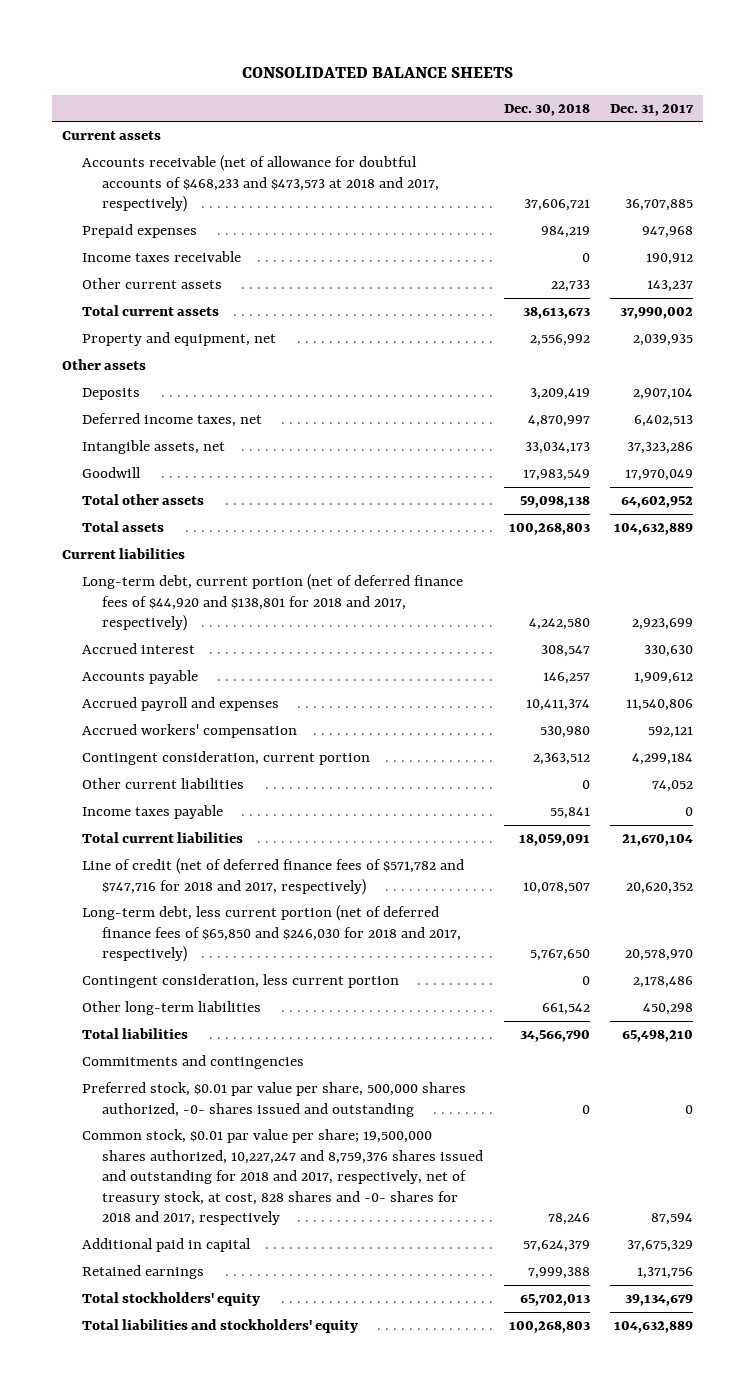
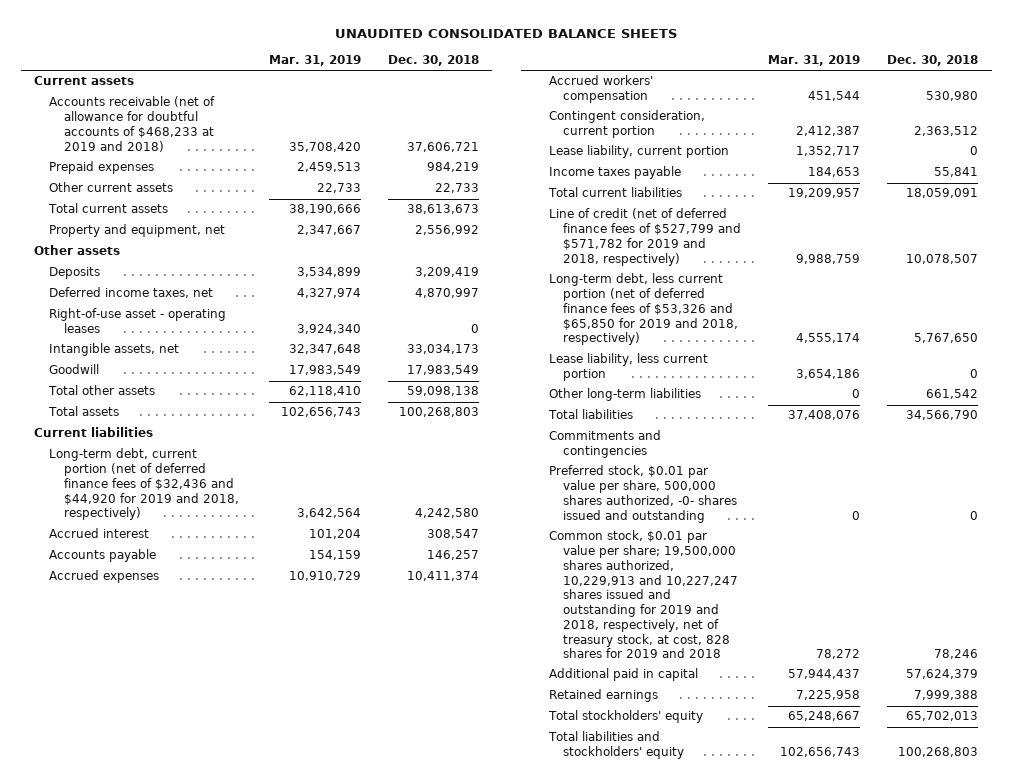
- CONSOLIDATED BALANCE SHEETS
+ UNAUDITED CONSOLIDATED BALANCE SHEETS
- | Dec. 30, 2018 | Dec. 31, 2017
+ | Mar. 31, 2019 | Dec. 30, 2018
- Accounts receivable (net of allowance for doubtful accounts of $468,233 and $473,573 at 2018 and 2017, respectively) | 37,606,721 | 36,707,885
+ Accounts receivable (net of allowance for doubtful accounts of $468,233 at 2019 and 2018) | 35,708,420 | 37,606,721
- Income taxes receivable | 0 | 190,912
+ Right-of-use asset - operating leases | 3,924,340 | 0
- Long-term debt, current portion (net of deferred finance fees of $44,920 and $138,801 for 2018 and 2017, respectively) | 4,242,580 | 2,923,699
+ Long-term debt, current portion (net of deferred finance fees of $32,436 and $44,920 for 2019 and 2018, respectively) | 3,642,564 | 4,242,580
- Accrued payroll and expenses | 10,411,374 | 11,540,806
+ Accrued expenses | 10,910,729 | 10,411,374
- Other current liabilities | 0 | 74,052
+ Lease liability, current portion | 1,352,717 | 0
- Line of credit (net of deferred finance fees of $571,782 and $747,716 for 2018 and 2017, respectively) | 10,078,507 | 20,620,352
- Long-term debt, less current portion (net of deferred finance fees of $65,850 and $246,030 for 2018 and 2017, respectively) | 5,767,650 | 20,578,970
- Contingent consideration, less current portion | 0 | 2,178,486
+ Line of credit (net of deferred finance fees of $527,799 and $571,782 for 2019 and 2018, respectively) | 9,988,759 | 10,078,507
+ Long-term debt, less current portion (net of deferred finance fees of $53,326 and $65,850 for 2019 and 2018, respectively) | 4,555,174 | 5,767,650
+ Lease liability, less current portion | 3,654,186 | 0
- Common stock, $0.01 par value per share; 19,500,000 shares authorized, 10,227,247 and 8,759,376 shares issued and outstanding for 2018 and 2017, respectively, net of treasury stock, at cost, 828 shares and -0- shares for 2018 and 2017, respectively | 78,246 | 87,594
+ Common stock, $0.01 par value per share; 19,500,000 shares authorized, 10,229,913 and 10,227,247 shares issued and outstanding for 2019 and 2018, respectively, net of treasury stock, at cost, 828 shares for 2019 and 2018 | 78,272 | 78,246

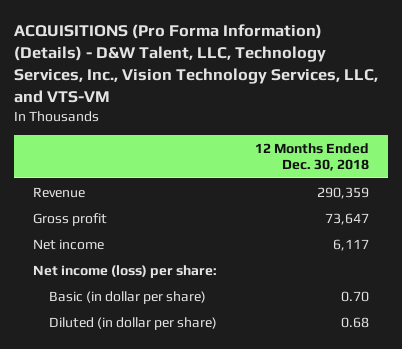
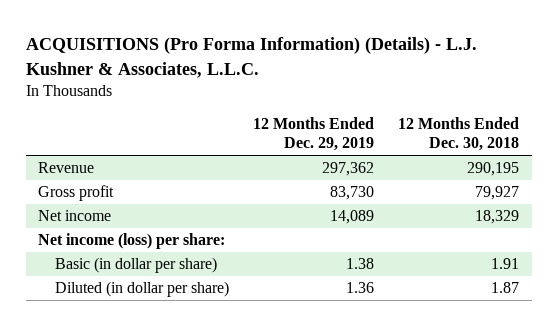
- ACQUISITIONS (Pro Forma Information) (Details) - D&W Talent, LLC, Technology Services, Inc., Vision Technology Services, LLC, and VTS-VM
+ ACQUISITIONS (Pro Forma Information) (Details) - L.J. Kushner & Associates, L.L.C.
- | 12 Months Ended Dec. 30, 2018
+ | 12 Months Ended Dec. 29, 2019 | 12 Months Ended Dec. 30, 2018
- Revenue | 290,359
- Gross profit | 73,647
- Net income | 6,117
+ Revenue | 297,362 | 290,195
+ Gross profit | 83,730 | 79,927
+ Net income | 14,089 | 18,329
- Basic (in dollar per share) | 0.70
- Diluted (in dollar per share) | 0.68
+ Basic (in dollar per share) | 1.38 | 1.91
+ Diluted (in dollar per share) | 1.36 | 1.87

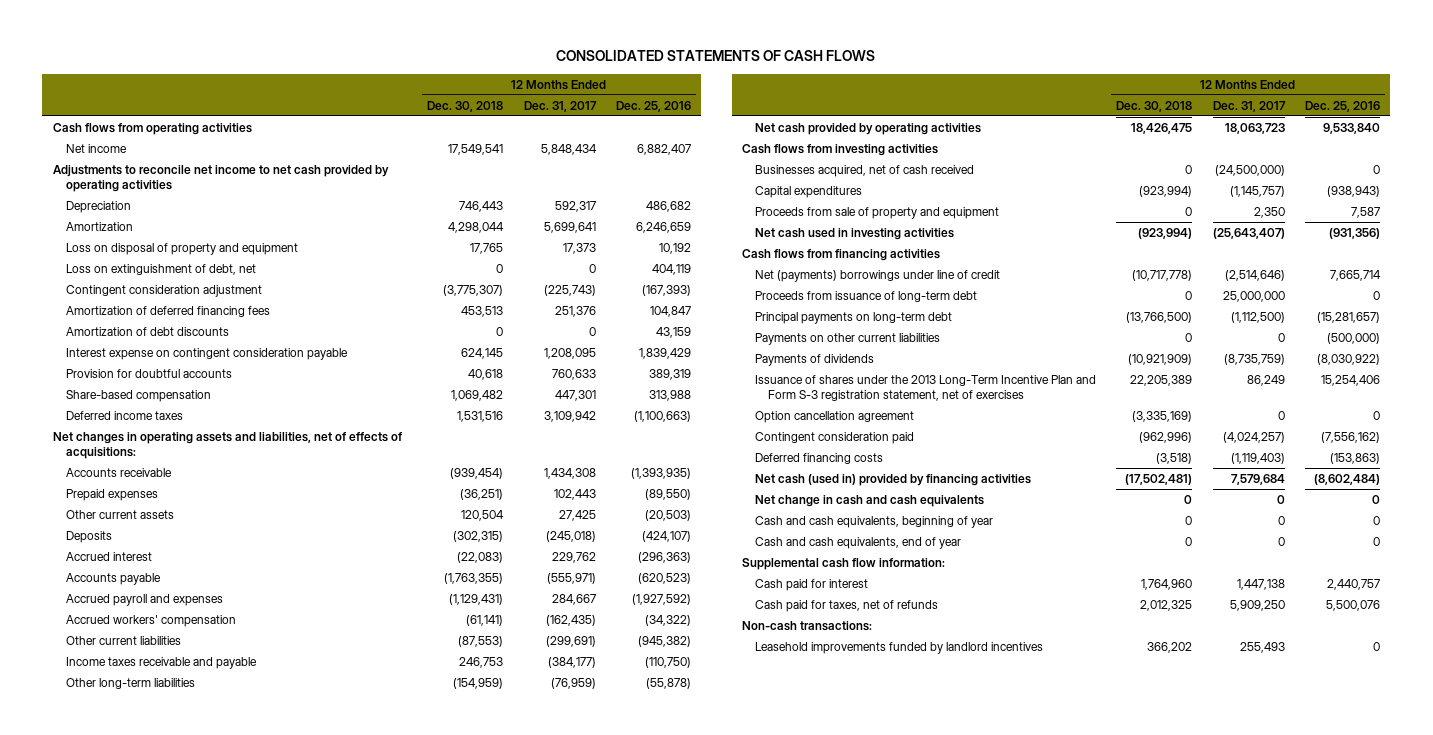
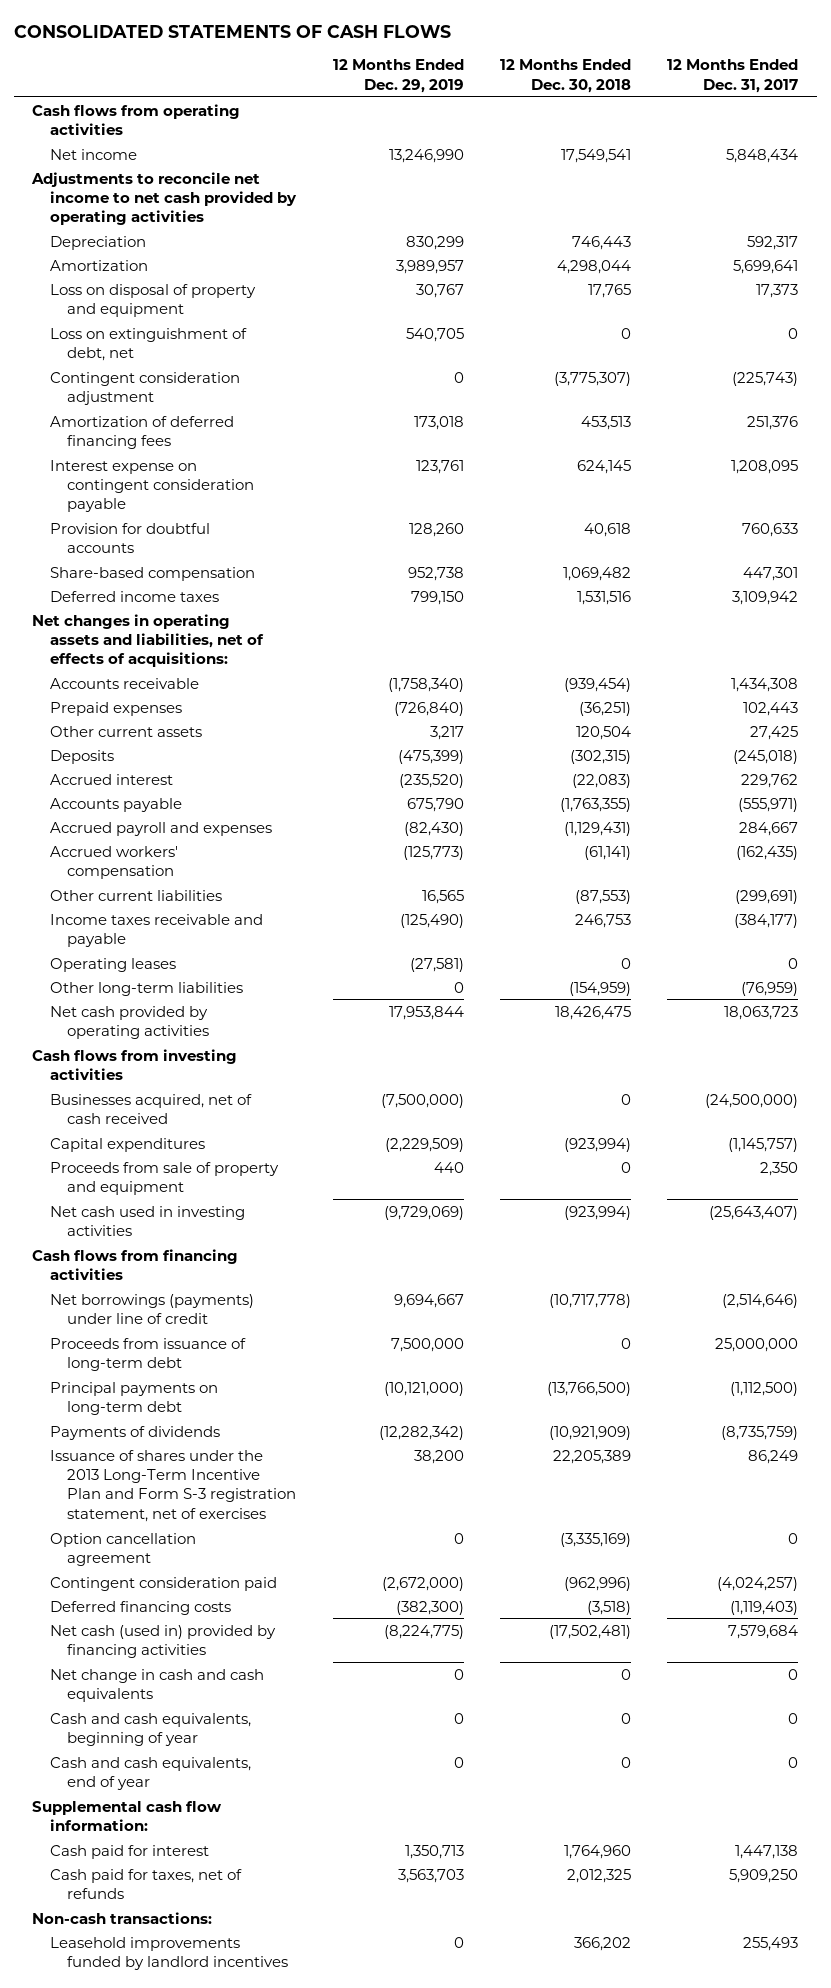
- | 12 Months Ended Dec. 30, 2018 | 12 Months Ended Dec. 31, 2017 | 12 Months Ended Dec. 25, 2016
+ | 12 Months Ended Dec. 29, 2019 | 12 Months Ended Dec. 30, 2018 | 12 Months Ended Dec. 31, 2017
- Amortization of debt discounts | 0 | 0 | 43,159
+ Operating leases | (27,581) | 0 | 0
- Net (payments) borrowings under line of credit | (10,717,778) | (2,514,646) | 7,665,714
+ Net borrowings (payments) under line of credit | 9,694,667 | (10,717,778) | (2,514,646)
- Payments on other current liabilities | 0 | 0 | (500,000)

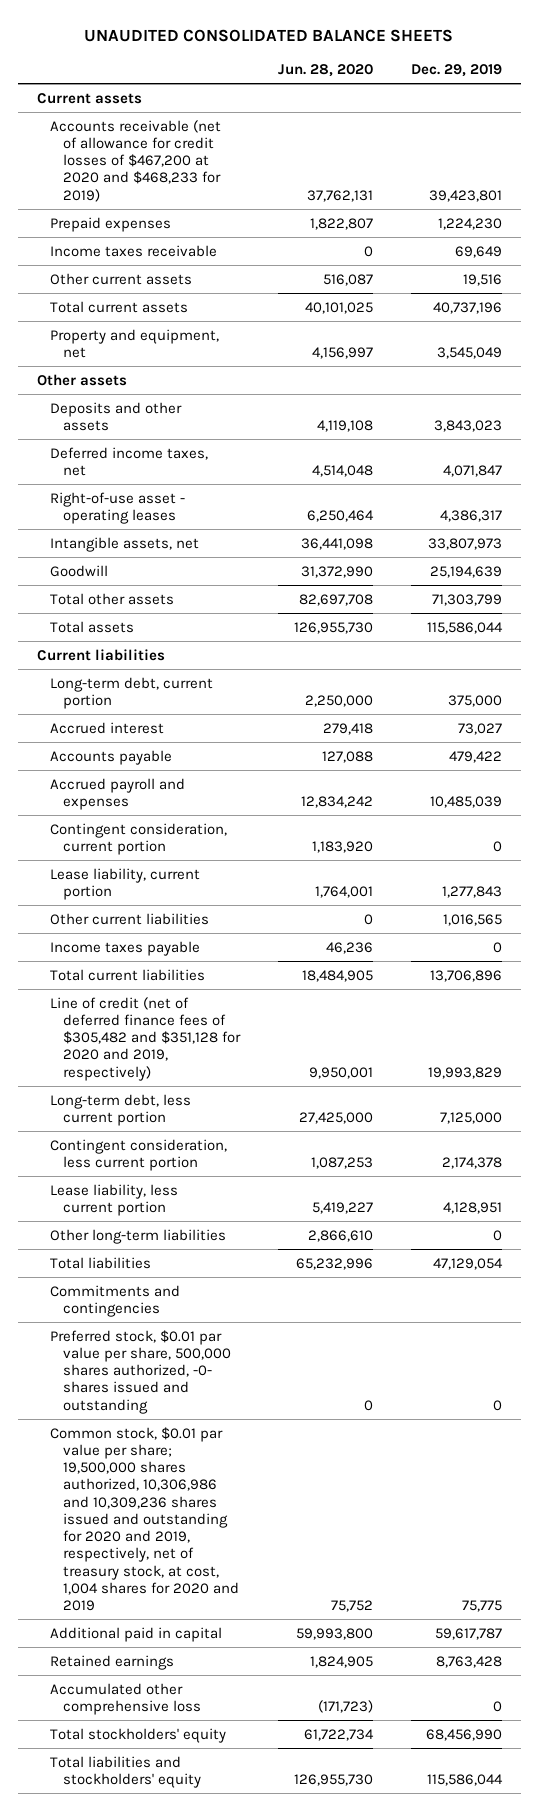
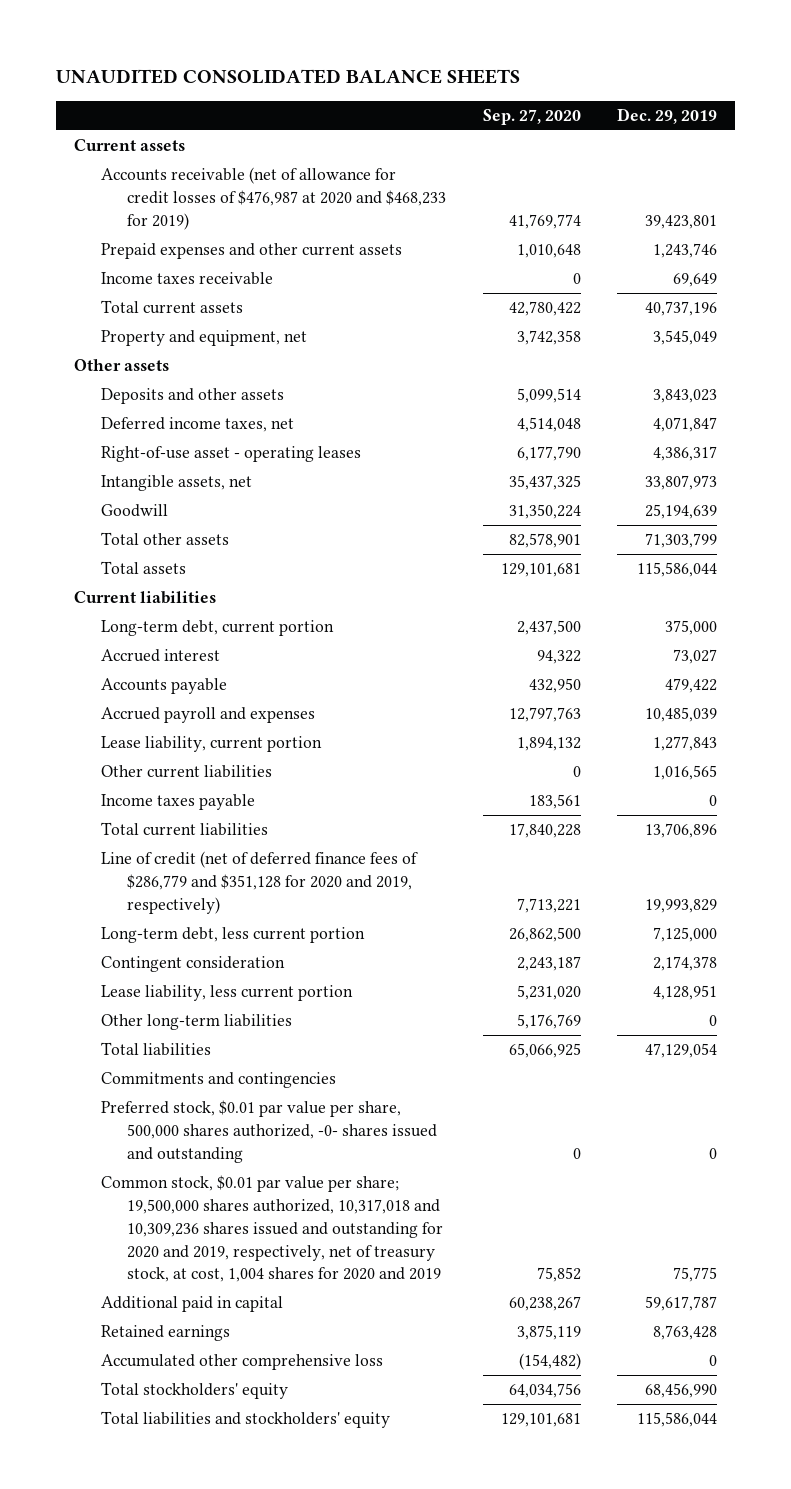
- | Jun. 28, 2020 | Dec. 29, 2019
+ | Sep. 27, 2020 | Dec. 29, 2019
- Accounts receivable (net of allowance for credit losses of $467,200 at 2020 and $468,233 for 2019) | 37,762,131 | 39,423,801
- Prepaid expenses | 1,822,807 | 1,224,230
+ Accounts receivable (net of allowance for credit losses of $476,987 at 2020 and $468,233 for 2019) | 41,769,774 | 39,423,801
+ Prepaid expenses and other current assets | 1,010,648 | 1,243,746
- Other current assets | 516,087 | 19,516
- Contingent consideration, current portion | 1,183,920 | 0
- Line of credit (net of deferred finance fees of $305,482 and $351,128 for 2020 and 2019, respectively) | 9,950,001 | 19,993,829
+ Line of credit (net of deferred finance fees of $286,779 and $351,128 for 2020 and 2019, respectively) | 7,713,221 | 19,993,829
- Contingent consideration, less current portion | 1,087,253 | 2,174,378
+ Contingent consideration | 2,243,187 | 2,174,378
- Common stock, $0.01 par value per share; 19,500,000 shares authorized, 10,306,986 and 10,309,236 shares issued and outstanding for 2020 and 2019, respectively, net of treasury stock, at cost, 1,004 shares for 2020 and 2019 | 75,752 | 75,775
+ Common stock, $0.01 par value per share; 19,500,000 shares authorized, 10,317,018 and 10,309,236 shares issued and outstanding for 2020 and 2019, respectively, net of treasury stock, at cost, 1,004 shares for 2020 and 2019 | 75,852 | 75,775

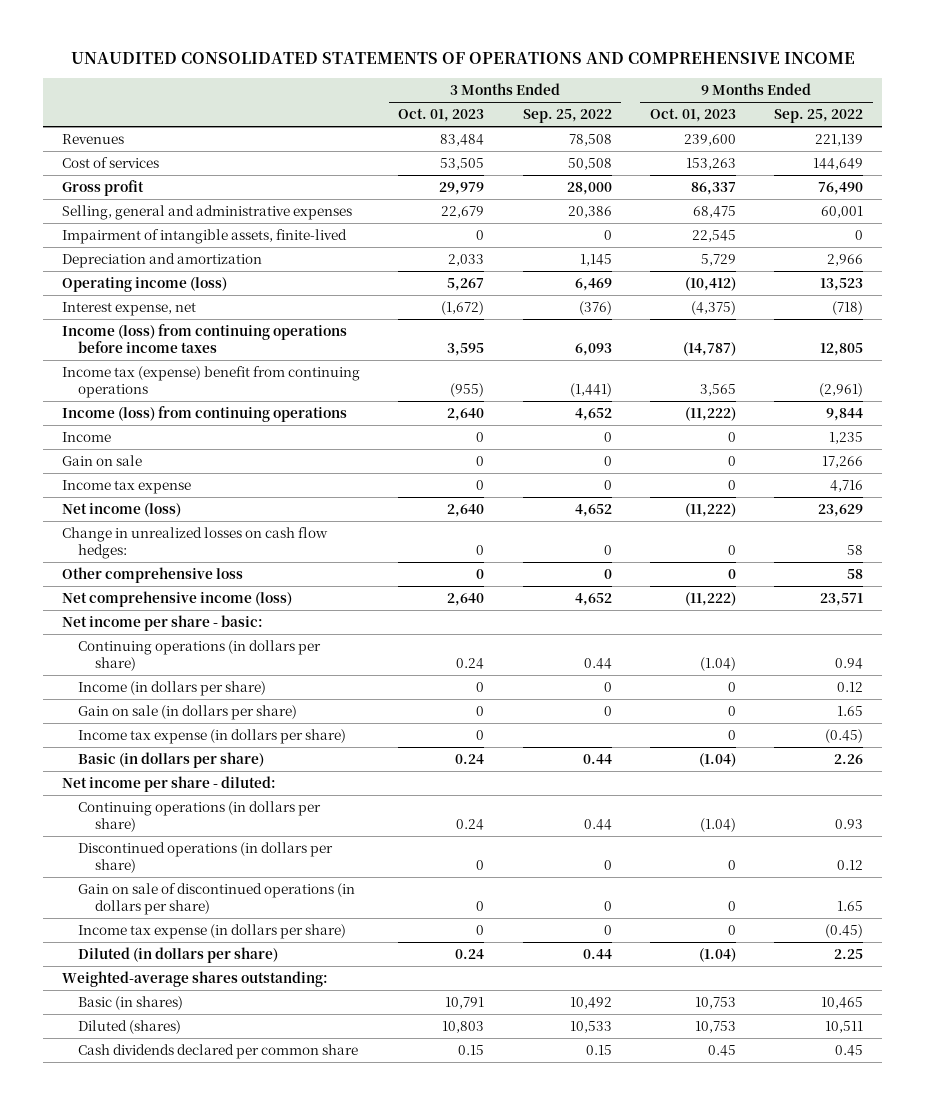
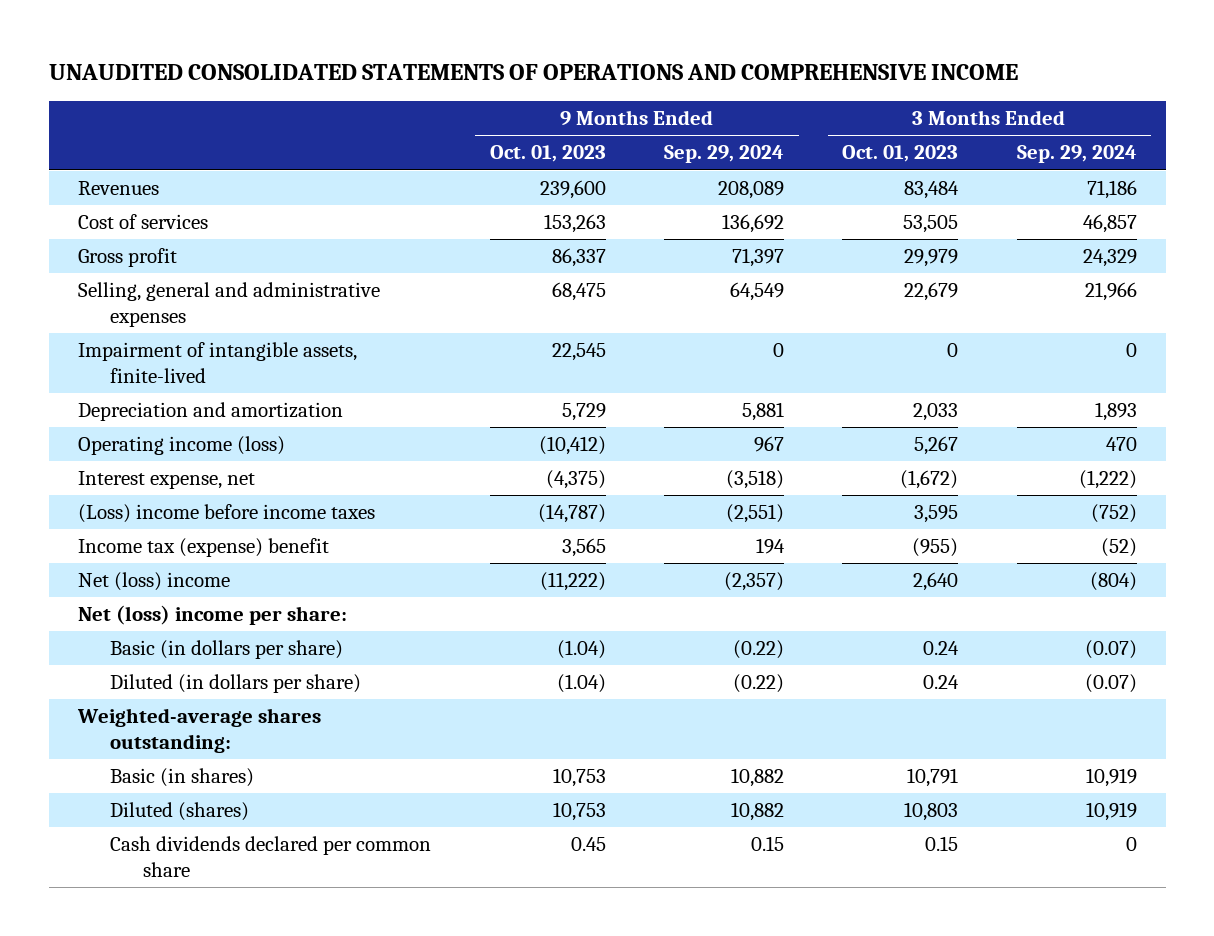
- | 3 Months Ended Oct. 01, 2023 | 3 Months Ended Sep. 25, 2022 | 9 Months Ended Oct. 01, 2023 | 9 Months Ended Sep. 25, 2022
+ | 9 Months Ended Oct. 01, 2023 | 9 Months Ended Sep. 29, 2024 | 3 Months Ended Oct. 01, 2023 | 3 Months Ended Sep. 29, 2024
- Income (loss) from continuing operations before income taxes | 3,595 | 6,093 | (14,787) | 12,805
- Income tax (expense) benefit from continuing operations | (955) | (1,441) | 3,565 | (2,961)
- Income (loss) from continuing operations | 2,640 | 4,652 | (11,222) | 9,844
- Income | 0 | 0 | 0 | 1,235
- Gain on sale | 0 | 0 | 0 | 17,266
- Income tax expense | 0 | 0 | 0 | 4,716
- Net income (loss) | 2,640 | 4,652 | (11,222) | 23,629
- Change in unrealized losses on cash flow hedges: | 0 | 0 | 0 | 58
- Other comprehensive loss | 0 | 0 | 0 | 58
- Net comprehensive income (loss) | 2,640 | 4,652 | (11,222) | 23,571
- Net income per share - basic:
- Continuing operations (in dollars per share) | 0.24 | 0.44 | (1.04) | 0.94
- Income (in dollars per share) | 0 | 0 | 0 | 0.12
- Gain on sale (in dollars per share) | 0 | 0 | 0 | 1.65
- Income tax expense (in dollars per share) | 0 | | 0 | (0.45)
+ (Loss) income before income taxes | (14,787) | (2,551) | 3,595 | (752)
+ Income tax (expense) benefit | 3,565 | 194 | (955) | (52)
+ Net (loss) income | (11,222) | (2,357) | 2,640 | (804)
+ Net (loss) income per share:
- Net income per share - diluted:
- Continuing operations (in dollars per share) | 0.24 | 0.44 | (1.04) | 0.93
- Discontinued operations (in dollars per share) | 0 | 0 | 0 | 0.12
- Gain on sale of discontinued operations (in dollars per share) | 0 | 0 | 0 | 1.65
- Income tax expense (in dollars per share) | 0 | 0 | 0 | (0.45)

